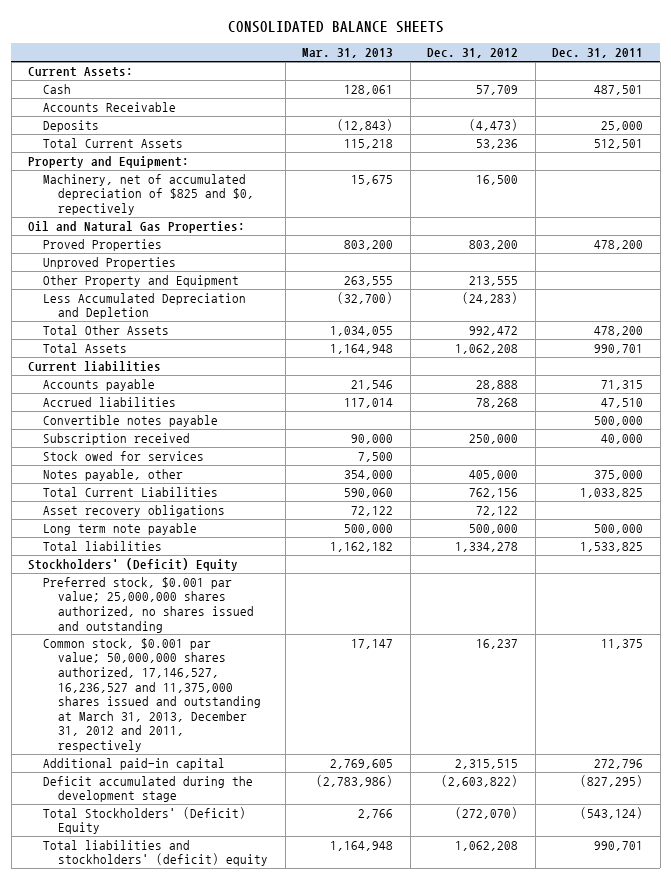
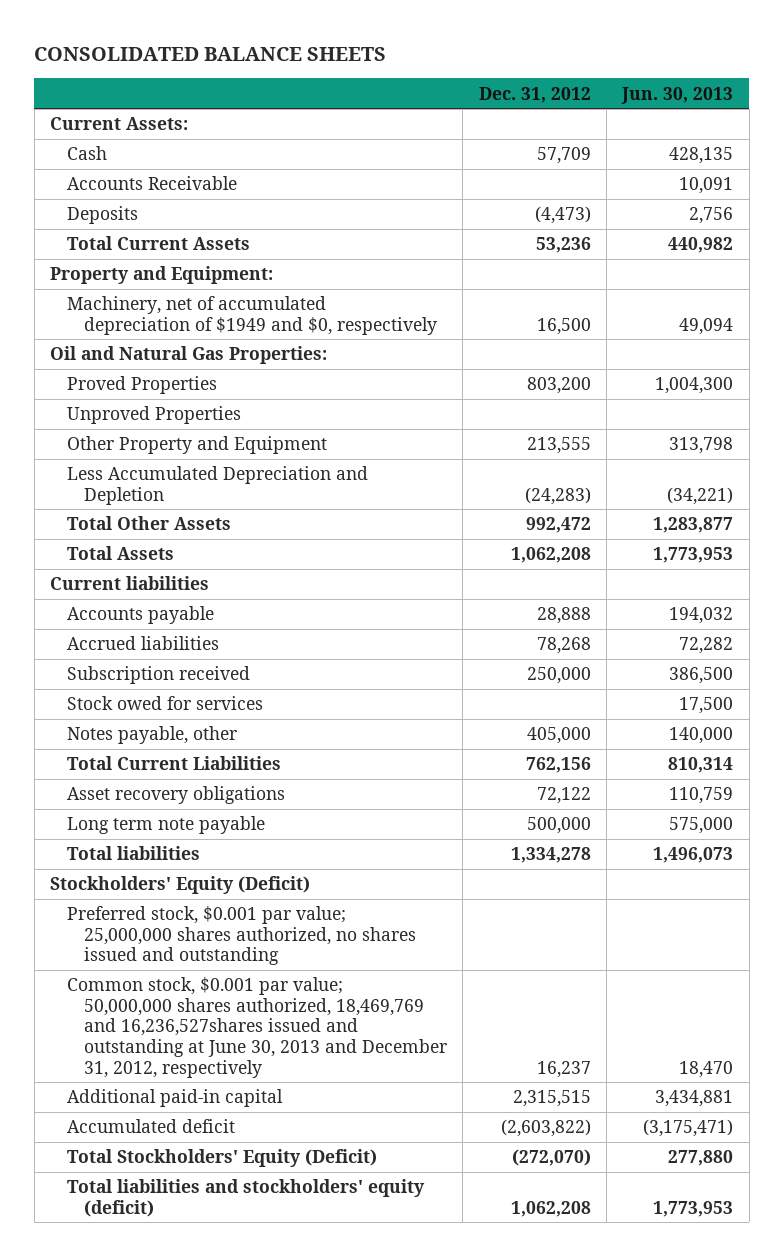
- | Mar. 31, 2013 | Dec. 31, 2012 | Dec. 31, 2011
+ | Dec. 31, 2012 | Jun. 30, 2013
- Machinery, net of accumulated depreciation of $825 and $0, repectively | 15,675 | 16,500 |
+ Machinery, net of accumulated depreciation of $1949 and $0, respectively | 16,500 | 49,094
- Convertible notes payable | | | 500,000
- Stockholders' (Deficit) Equity
+ Stockholders' Equity (Deficit)
- Common stock, $0.001 par value; 50,000,000 shares authorized, 17,146,527, 16,236,527 and 11,375,000 shares issued and outstanding at March 31, 2013, December 31, 2012 and 2011, respectively | 17,147 | 16,237 | 11,375
+ Common stock, $0.001 par value; 50,000,000 shares authorized, 18,469,769 and 16,236,527shares issued and outstanding at June 30, 2013 and December 31, 2012, respectively | 16,237 | 18,470
- Deficit accumulated during the development stage | (2,783,986) | (2,603,822) | (827,295)
- Total Stockholders' (Deficit) Equity | 2,766 | (272,070) | (543,124)
- Total liabilities and stockholders' (deficit) equity | 1,164,948 | 1,062,208 | 990,701
+ Accumulated deficit | (2,603,822) | (3,175,471)
+ Total Stockholders' Equity (Deficit) | (272,070) | 277,880
+ Total liabilities and stockholders' equity (deficit) | 1,062,208 | 1,773,953

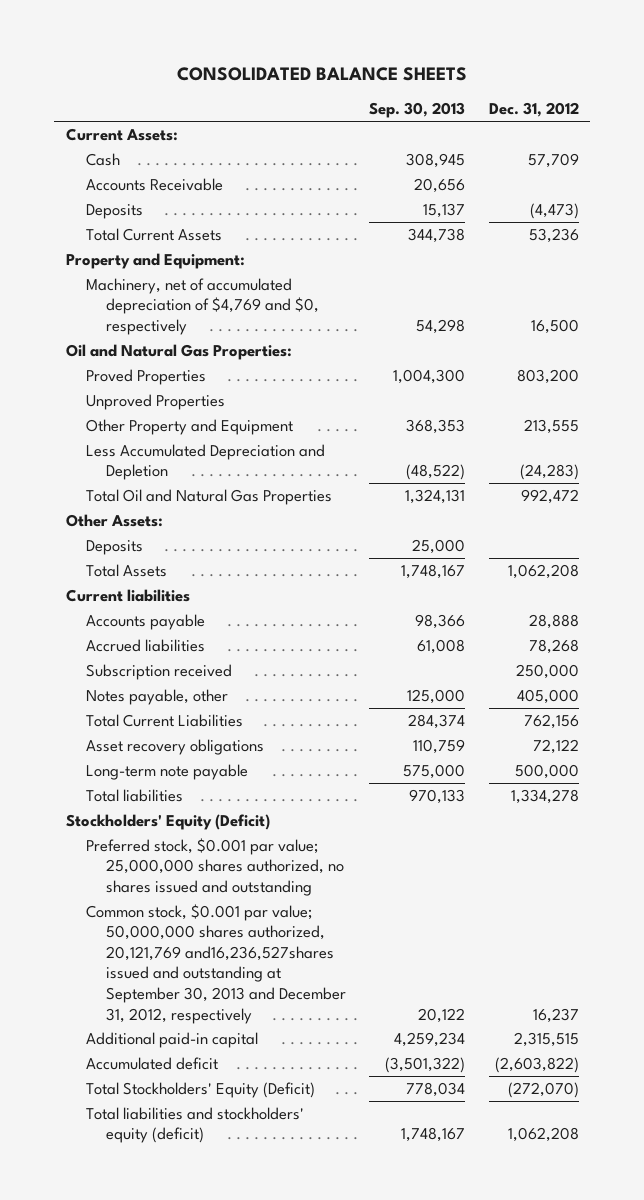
- | Dec. 31, 2012 | Jun. 30, 2013
+ | Sep. 30, 2013 | Dec. 31, 2012
- Machinery, net of accumulated depreciation of $1949 and $0, respectively | 16,500 | 49,094
+ Machinery, net of accumulated depreciation of $4,769 and $0, respectively | 54,298 | 16,500
- Total Other Assets | 992,472 | 1,283,877
+ Total Oil and Natural Gas Properties | 1,324,131 | 992,472
+ Other Assets:
+ Deposits | 25,000 |
- Stock owed for services | | 17,500
- Long term note payable | 500,000 | 575,000
+ Long-term note payable | 575,000 | 500,000
- Common stock, $0.001 par value; 50,000,000 shares authorized, 18,469,769 and 16,236,527shares issued and outstanding at June 30, 2013 and December 31, 2012, respectively | 16,237 | 18,470
+ Common stock, $0.001 par value; 50,000,000 shares authorized, 20,121,769 and16,236,527shares issued and outstanding at September 30, 2013 and December 31, 2012, respectively | 20,122 | 16,237

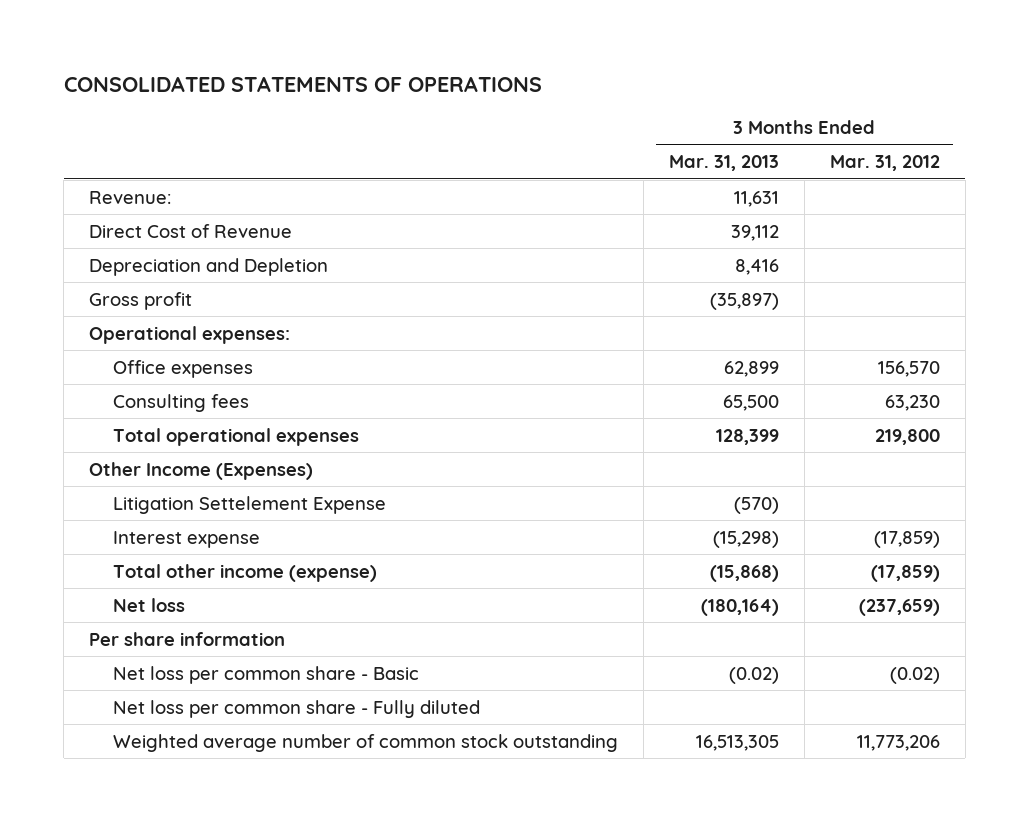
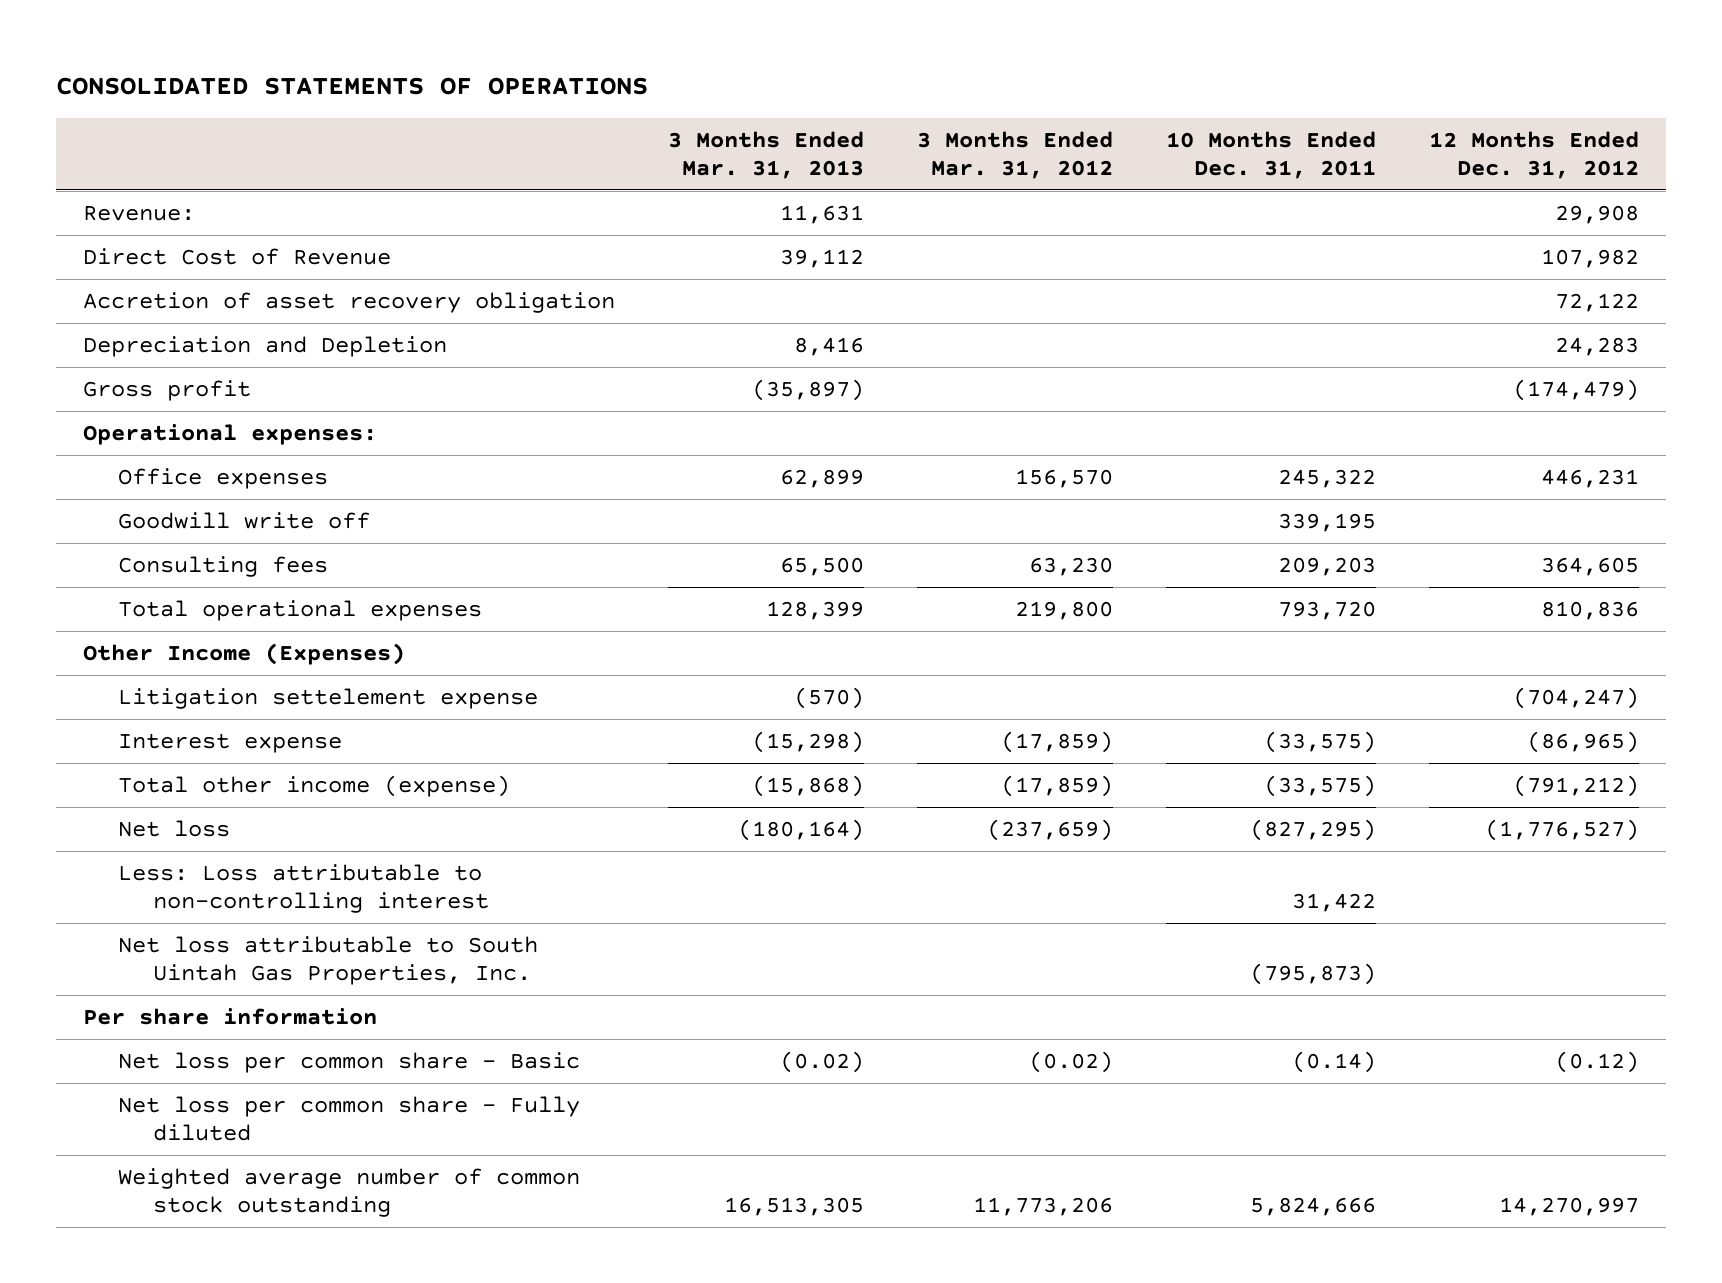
- | 3 Months Ended Mar. 31, 2013 | 3 Months Ended Mar. 31, 2012
+ | 3 Months Ended Mar. 31, 2013 | 3 Months Ended Mar. 31, 2012 | 10 Months Ended Dec. 31, 2011 | 12 Months Ended Dec. 31, 2012
+ Accretion of asset recovery obligation | | | | 72,122
+ Goodwill write off | | | 339,195 |
- Litigation Settelement Expense | (570) |
+ Litigation settelement expense | (570) | | | (704,247)
+ Less: Loss attributable to non-controlling interest | | | 31,422 |
+ Net loss attributable to South Uintah Gas Properties, Inc. | | | (795,873) |

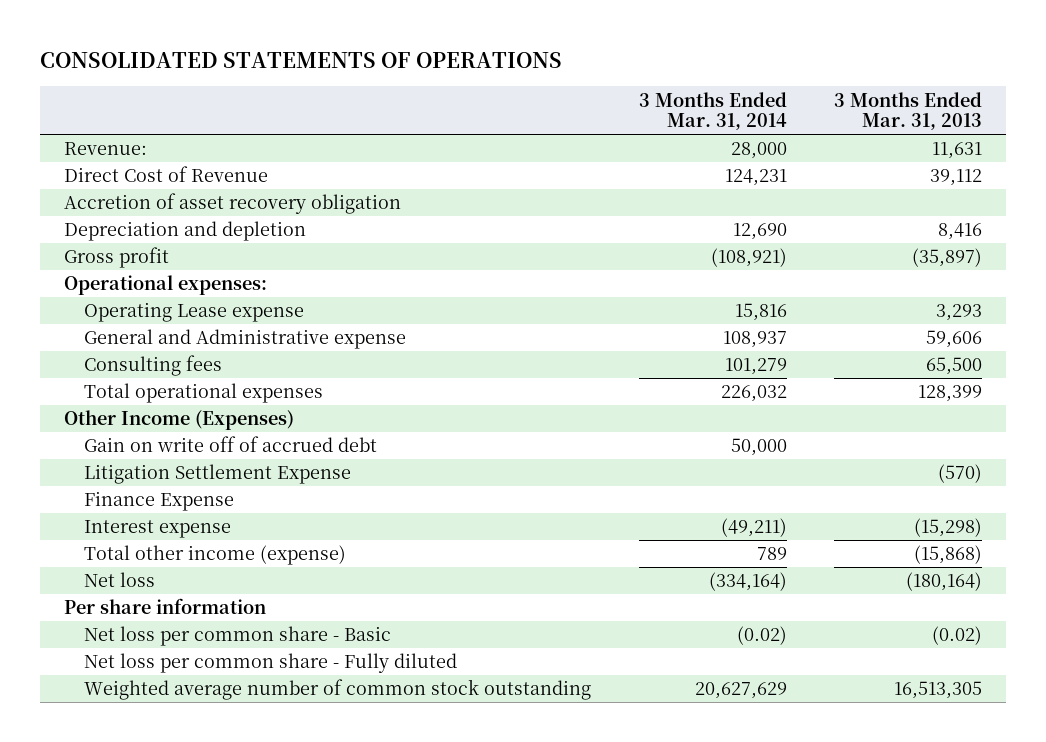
- | 3 Months Ended Mar. 31, 2013 | 3 Months Ended Mar. 31, 2012 | 10 Months Ended Dec. 31, 2011 | 12 Months Ended Dec. 31, 2012
+ | 3 Months Ended Mar. 31, 2014 | 3 Months Ended Mar. 31, 2013
- Depreciation and Depletion | 8,416 | | | 24,283
+ Depreciation and depletion | 12,690 | 8,416
- Office expenses | 62,899 | 156,570 | 245,322 | 446,231
- Goodwill write off | | | 339,195 |
+ Operating Lease expense | 15,816 | 3,293
+ General and Administrative expense | 108,937 | 59,606
- Litigation settelement expense | (570) | | | (704,247)
+ Gain on write off of accrued debt | 50,000 |
+ Litigation Settlement Expense | | (570)
+ Finance Expense
- Less: Loss attributable to non-controlling interest | | | 31,422 |
- Net loss attributable to South Uintah Gas Properties, Inc. | | | (795,873) |

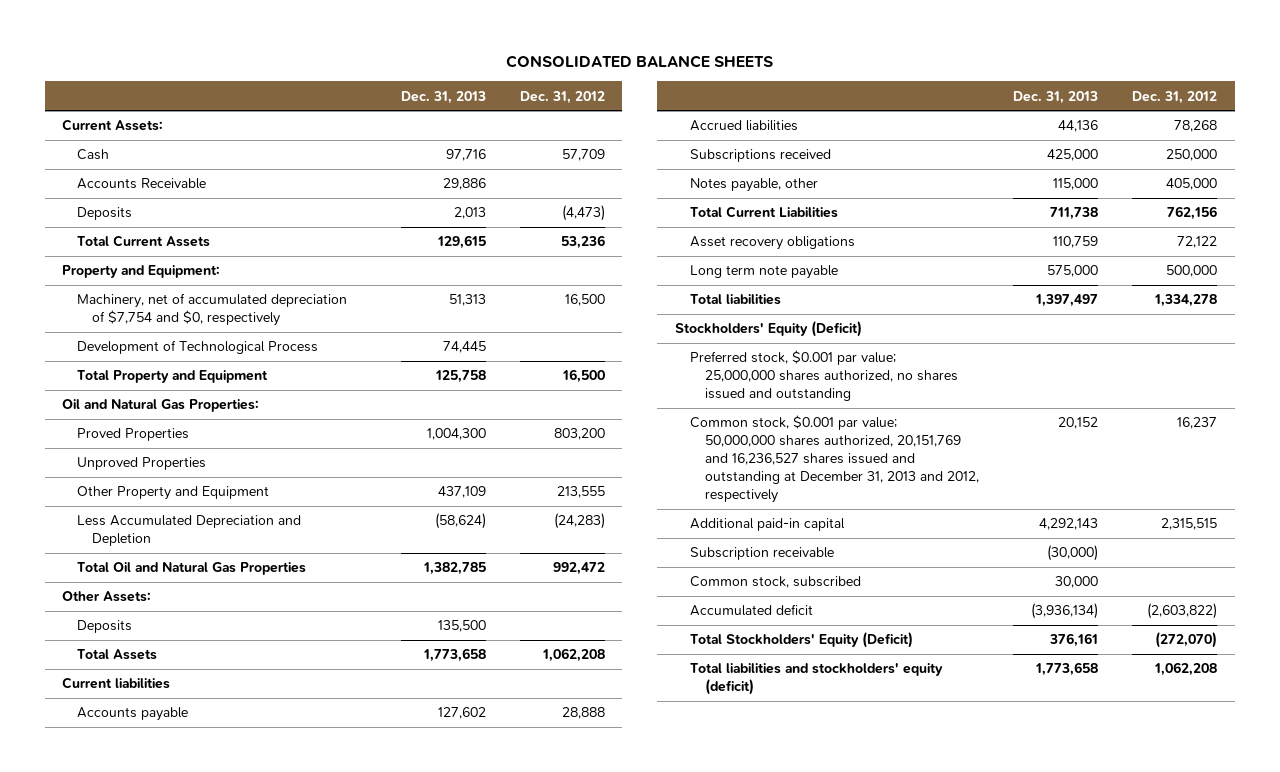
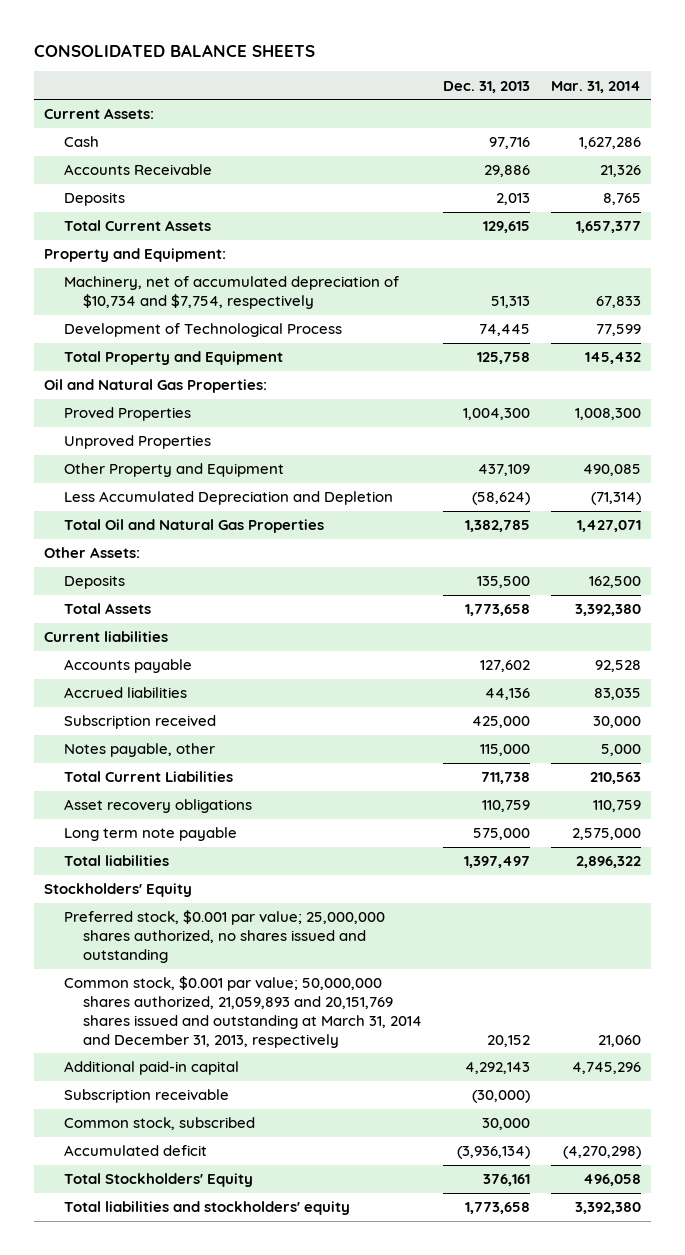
- | Dec. 31, 2013 | Dec. 31, 2012
+ | Dec. 31, 2013 | Mar. 31, 2014
- Machinery, net of accumulated depreciation of $7,754 and $0, respectively | 51,313 | 16,500
+ Machinery, net of accumulated depreciation of $10,734 and $7,754, respectively | 51,313 | 67,833
- Subscriptions received | 425,000 | 250,000
+ Subscription received | 425,000 | 30,000
- Stockholders' Equity (Deficit)
+ Stockholders' Equity
- Common stock, $0.001 par value; 50,000,000 shares authorized, 20,151,769 and 16,236,527 shares issued and outstanding at December 31, 2013 and 2012, respectively | 20,152 | 16,237
+ Common stock, $0.001 par value; 50,000,000 shares authorized, 21,059,893 and 20,151,769 shares issued and outstanding at March 31, 2014 and December 31, 2013, respectively | 20,152 | 21,060
- Total Stockholders' Equity (Deficit) | 376,161 | (272,070)
- Total liabilities and stockholders' equity (deficit) | 1,773,658 | 1,062,208
+ Total Stockholders' Equity | 376,161 | 496,058
+ Total liabilities and stockholders' equity | 1,773,658 | 3,392,380

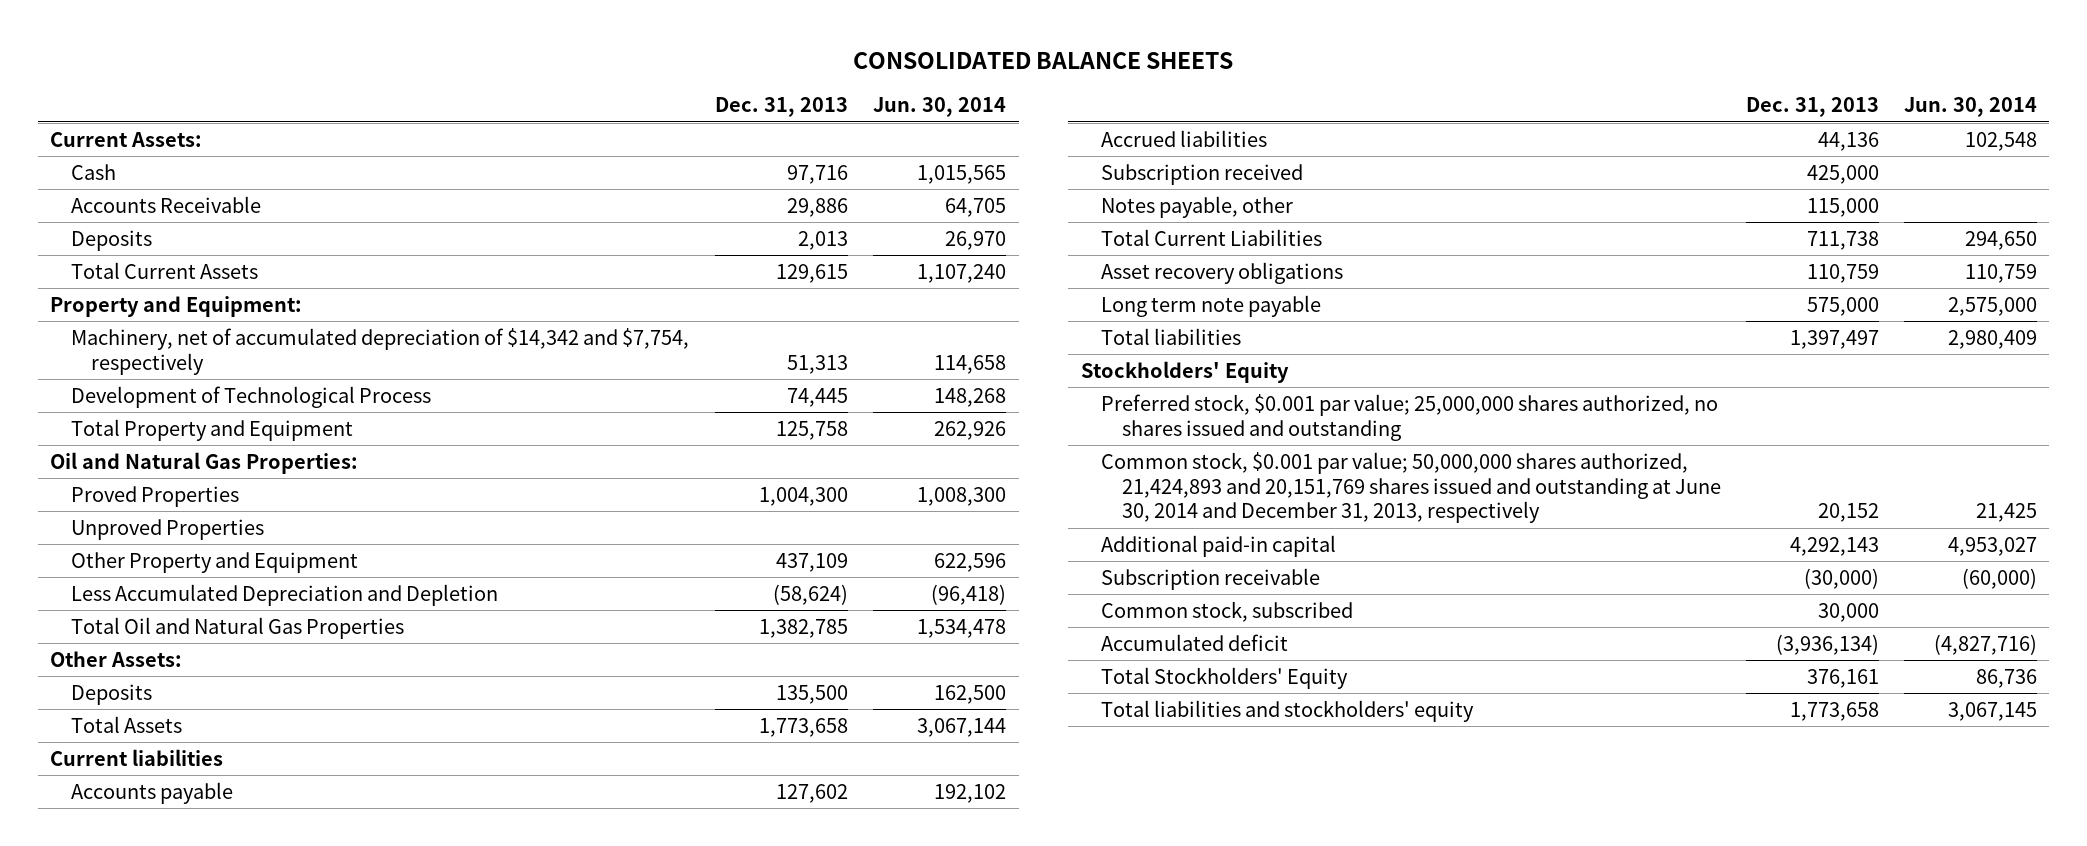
- | Dec. 31, 2013 | Mar. 31, 2014
+ | Dec. 31, 2013 | Jun. 30, 2014
- Machinery, net of accumulated depreciation of $10,734 and $7,754, respectively | 51,313 | 67,833
+ Machinery, net of accumulated depreciation of $14,342 and $7,754, respectively | 51,313 | 114,658
- Common stock, $0.001 par value; 50,000,000 shares authorized, 21,059,893 and 20,151,769 shares issued and outstanding at March 31, 2014 and December 31, 2013, respectively | 20,152 | 21,060
+ Common stock, $0.001 par value; 50,000,000 shares authorized, 21,424,893 and 20,151,769 shares issued and outstanding at June 30, 2014 and December 31, 2013, respectively | 20,152 | 21,425

